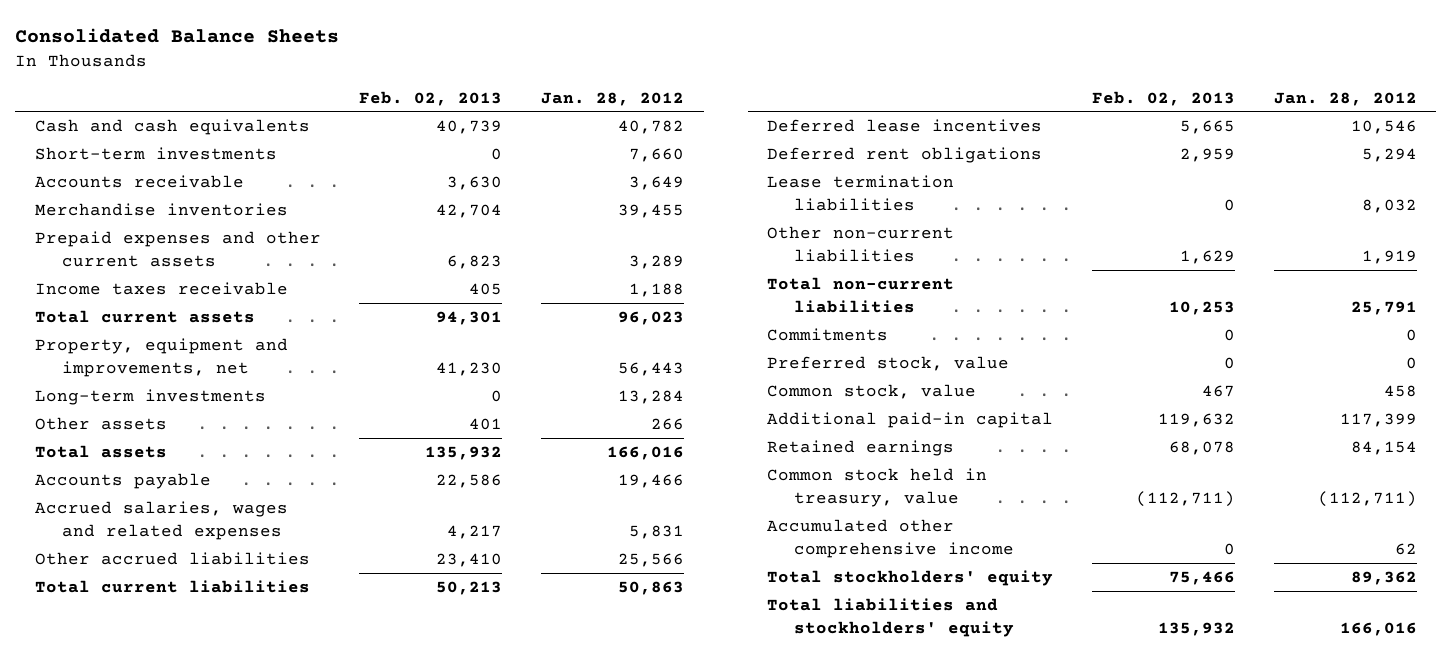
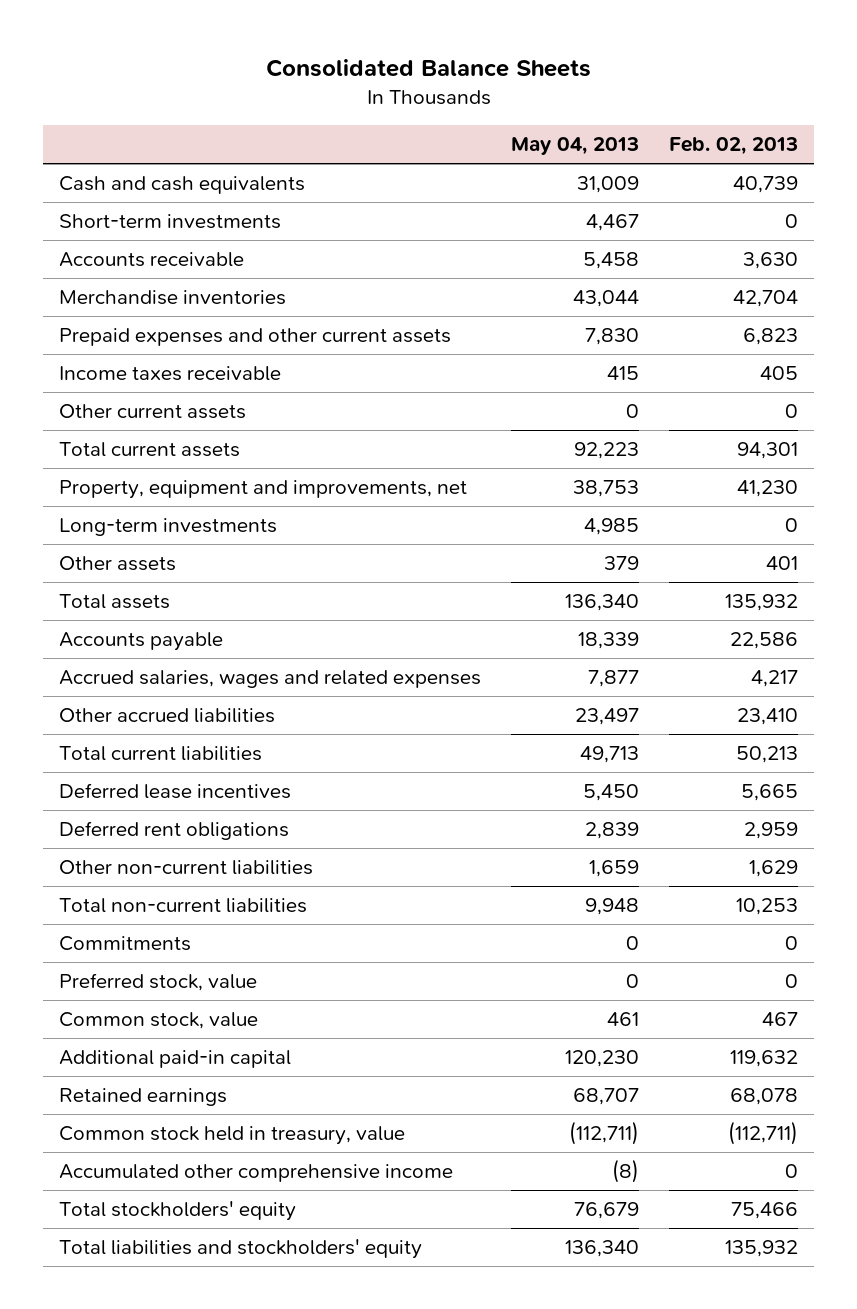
- | Feb. 02, 2013 | Jan. 28, 2012
+ | May 04, 2013 | Feb. 02, 2013
+ Other current assets | 0 | 0
- Lease termination liabilities | 0 | 8,032

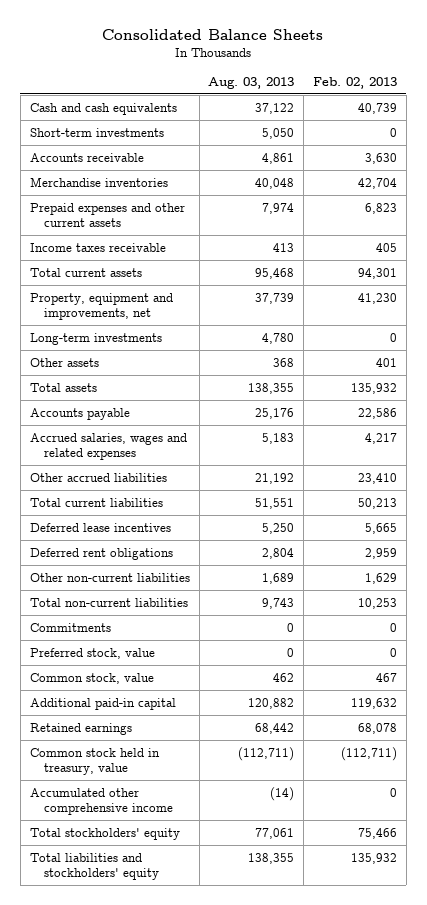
- | May 04, 2013 | Feb. 02, 2013
+ | Aug. 03, 2013 | Feb. 02, 2013
- Other current assets | 0 | 0

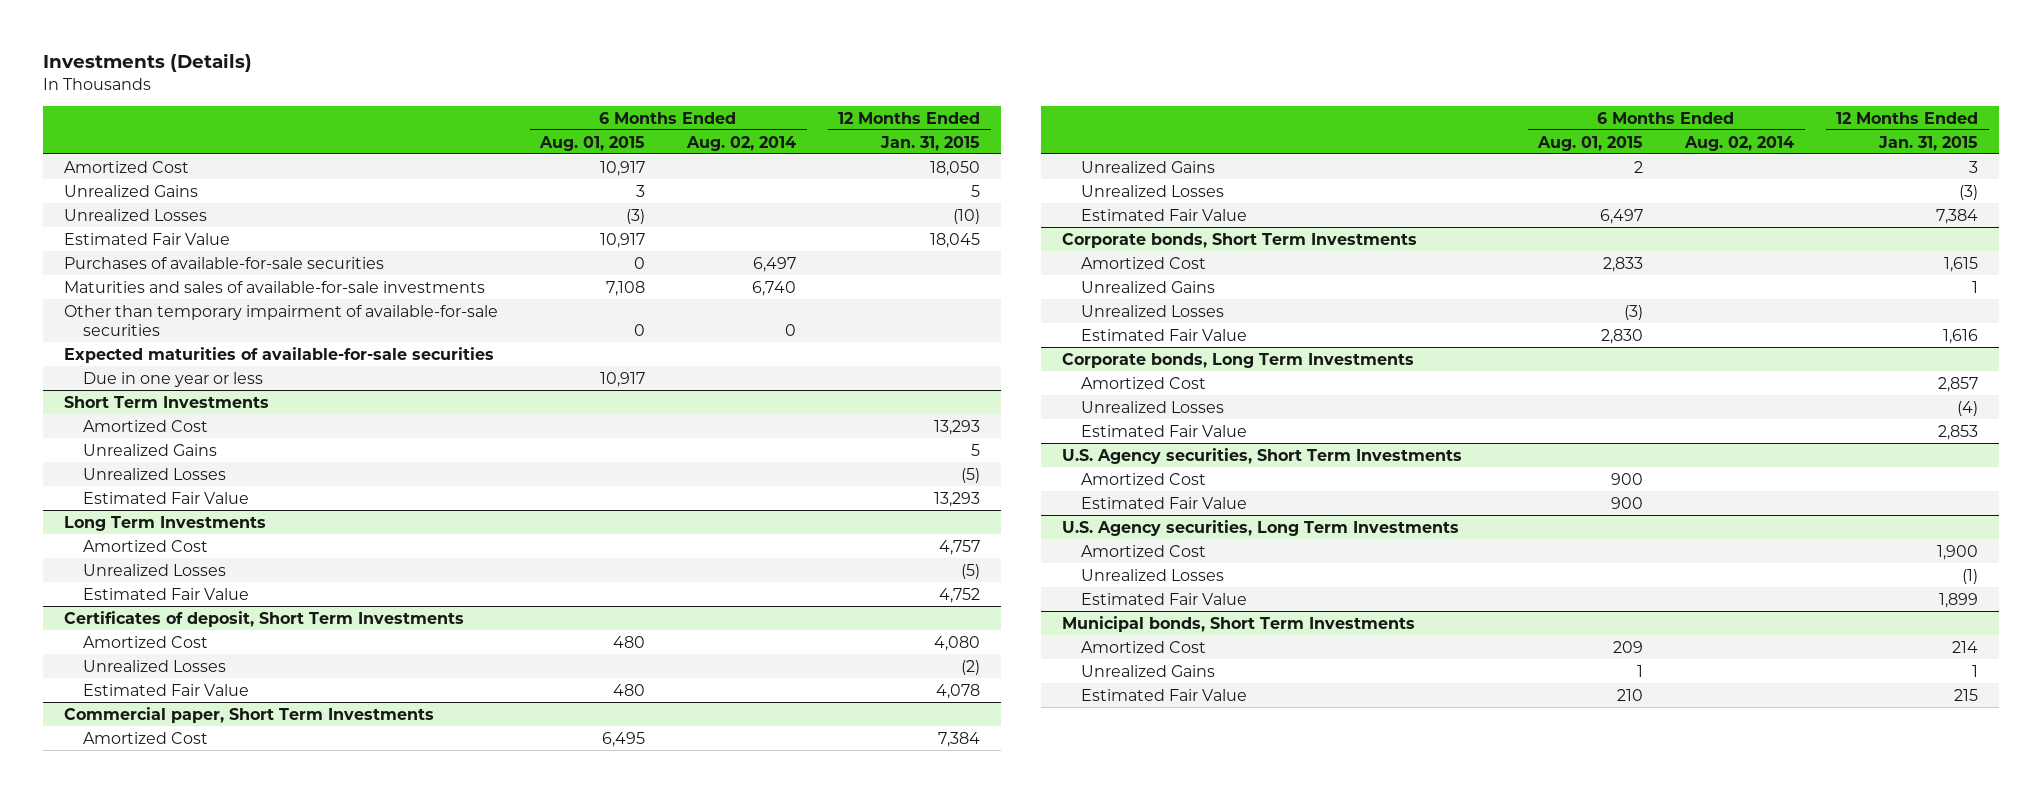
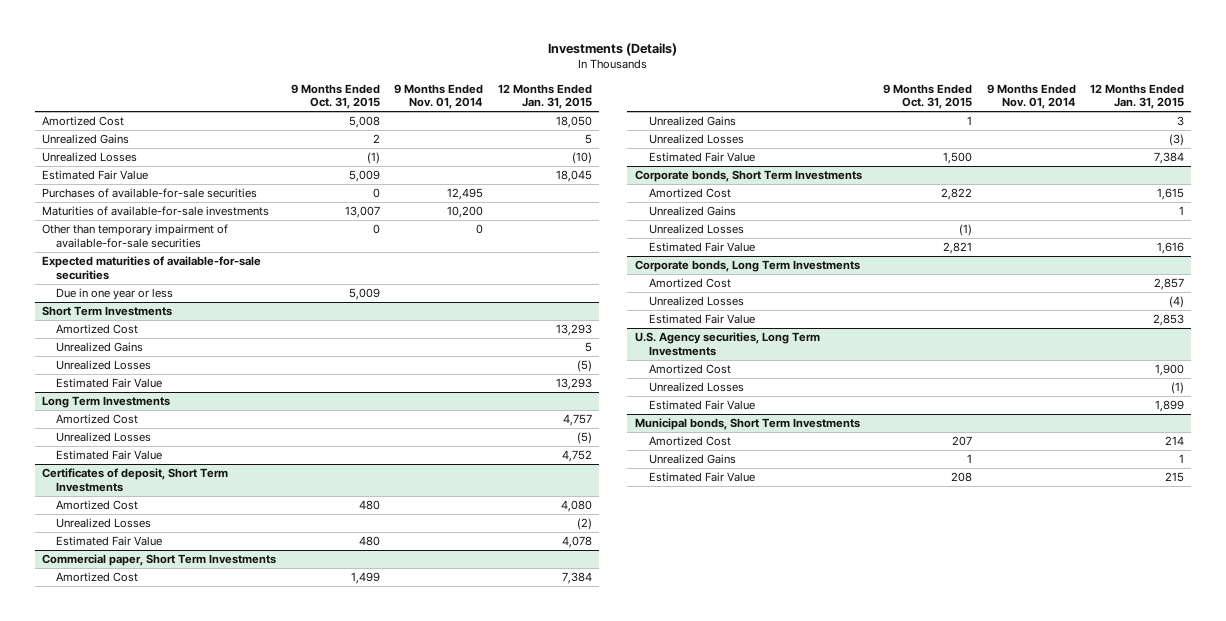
- | 6 Months Ended Aug. 01, 2015 | 6 Months Ended Aug. 02, 2014 | 12 Months Ended Jan. 31, 2015
+ | 9 Months Ended Oct. 31, 2015 | 9 Months Ended Nov. 01, 2014 | 12 Months Ended Jan. 31, 2015
- Maturities and sales of available-for-sale investments | 7,108 | 6,740 |
+ Maturities of available-for-sale investments | 13,007 | 10,200 |
- U.S. Agency securities, Short Term Investments
- Amortized Cost | 900 | |
- Estimated Fair Value | 900 | |

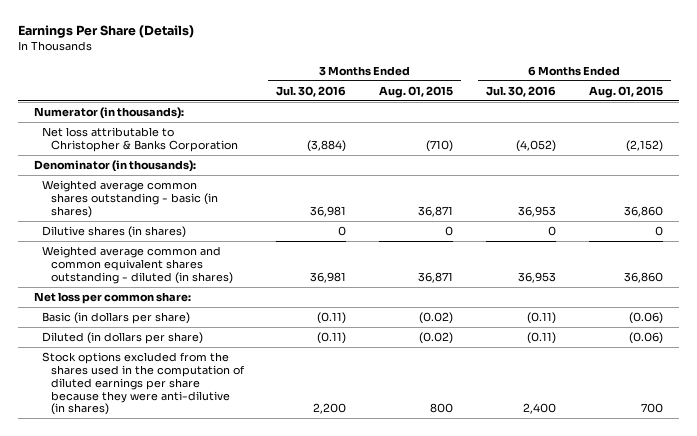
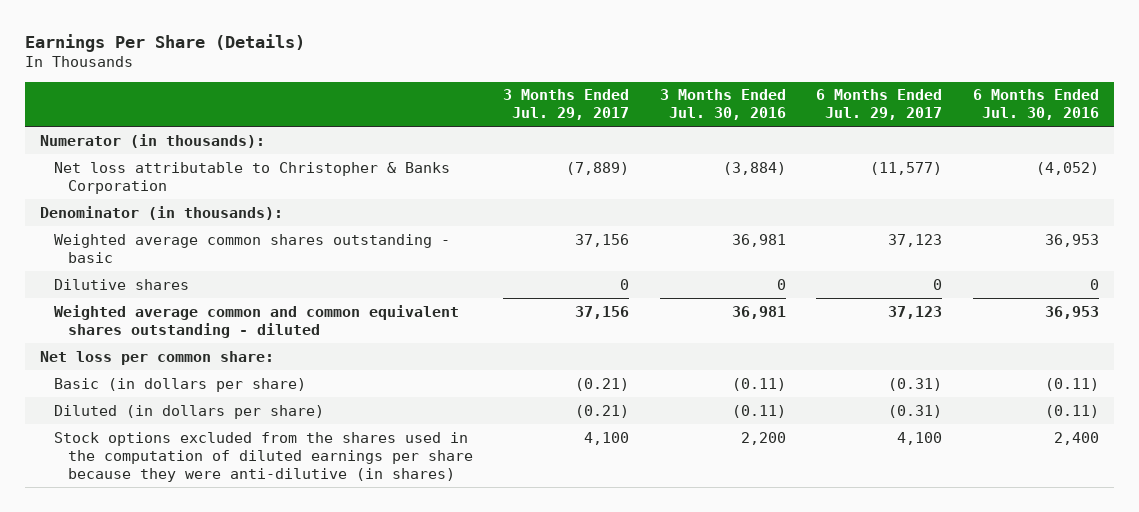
- | 3 Months Ended Jul. 30, 2016 | 3 Months Ended Aug. 01, 2015 | 6 Months Ended Jul. 30, 2016 | 6 Months Ended Aug. 01, 2015
+ | 3 Months Ended Jul. 29, 2017 | 3 Months Ended Jul. 30, 2016 | 6 Months Ended Jul. 29, 2017 | 6 Months Ended Jul. 30, 2016
- Weighted average common shares outstanding - basic (in shares) | 36,981 | 36,871 | 36,953 | 36,860
- Dilutive shares (in shares) | 0 | 0 | 0 | 0
- Weighted average common and common equivalent shares outstanding - diluted (in shares) | 36,981 | 36,871 | 36,953 | 36,860
+ Weighted average common shares outstanding - basic | 37,156 | 36,981 | 37,123 | 36,953
+ Dilutive shares | 0 | 0 | 0 | 0
+ Weighted average common and common equivalent shares outstanding - diluted | 37,156 | 36,981 | 37,123 | 36,953

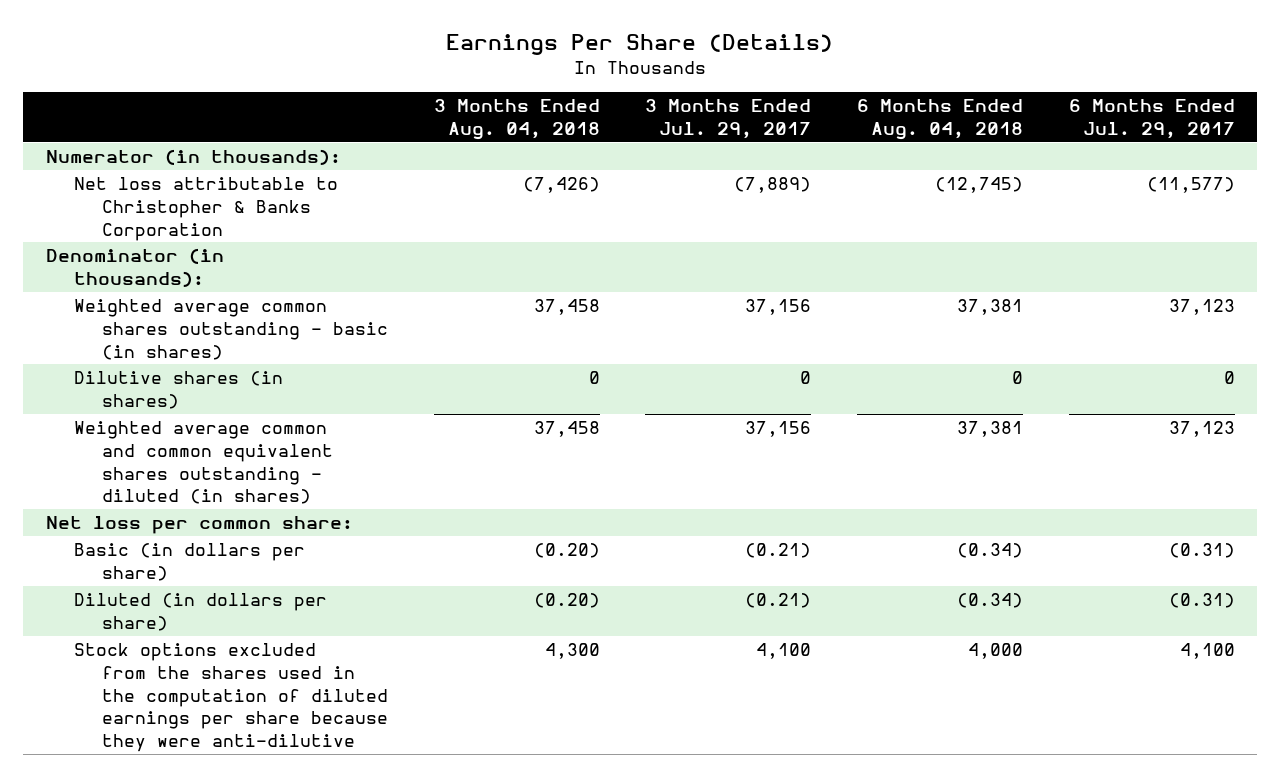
- | 3 Months Ended Jul. 29, 2017 | 3 Months Ended Jul. 30, 2016 | 6 Months Ended Jul. 29, 2017 | 6 Months Ended Jul. 30, 2016
+ | 3 Months Ended Aug. 04, 2018 | 3 Months Ended Jul. 29, 2017 | 6 Months Ended Aug. 04, 2018 | 6 Months Ended Jul. 29, 2017
- Weighted average common shares outstanding - basic | 37,156 | 36,981 | 37,123 | 36,953
- Dilutive shares | 0 | 0 | 0 | 0
- Weighted average common and common equivalent shares outstanding - diluted | 37,156 | 36,981 | 37,123 | 36,953
+ Weighted average common shares outstanding - basic (in shares) | 37,458 | 37,156 | 37,381 | 37,123
+ Dilutive shares (in shares) | 0 | 0 | 0 | 0
+ Weighted average common and common equivalent shares outstanding - diluted (in shares) | 37,458 | 37,156 | 37,381 | 37,123
- Stock options excluded from the shares used in the computation of diluted earnings per share because they were anti-dilutive (in shares) | 4,100 | 2,200 | 4,100 | 2,400
+ Stock options excluded from the shares used in the computation of diluted earnings per share because they were anti-dilutive | 4,300 | 4,100 | 4,000 | 4,100

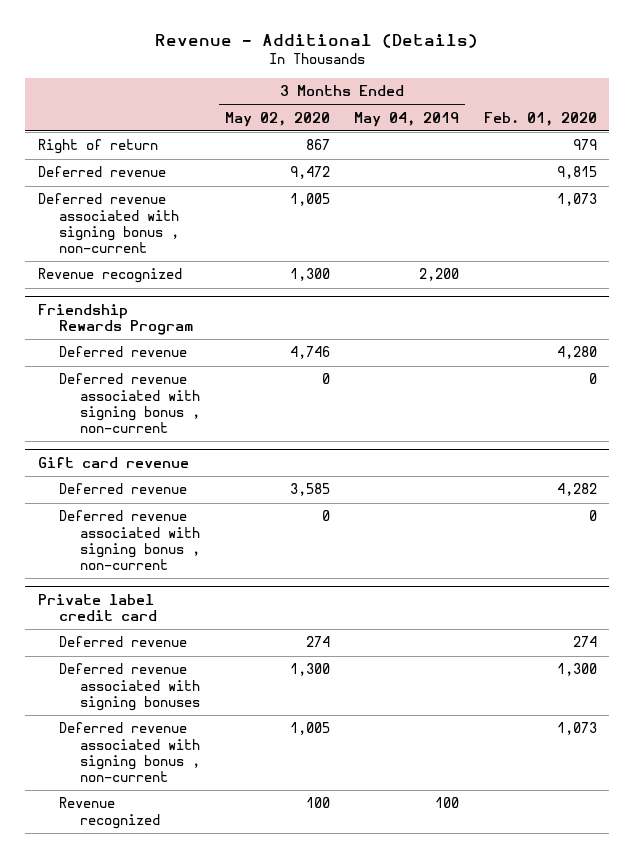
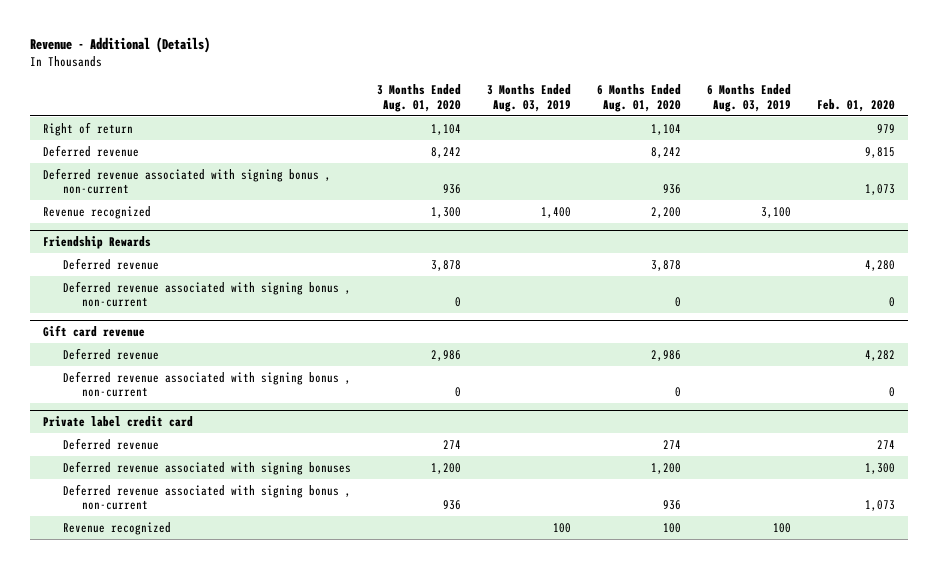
- | 3 Months Ended May 02, 2020 | 3 Months Ended May 04, 2019 | Feb. 01, 2020
+ | 3 Months Ended Aug. 01, 2020 | 3 Months Ended Aug. 03, 2019 | 6 Months Ended Aug. 01, 2020 | 6 Months Ended Aug. 03, 2019 | Feb. 01, 2020
- Friendship Rewards Program
+ Friendship Rewards

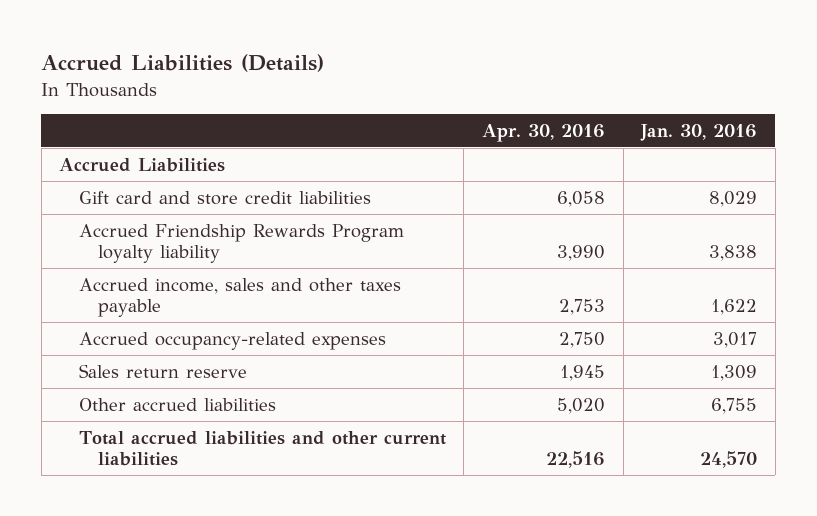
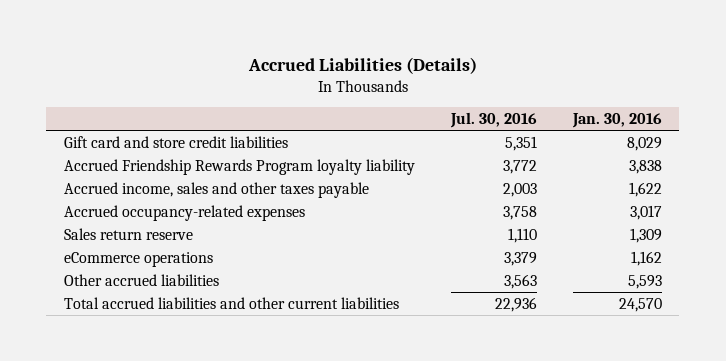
- | Apr. 30, 2016 | Jan. 30, 2016
+ | Jul. 30, 2016 | Jan. 30, 2016
- Accrued Liabilities
- Other accrued liabilities | 5,020 | 6,755
+ eCommerce operations | 3,379 | 1,162
+ Other accrued liabilities | 3,563 | 5,593

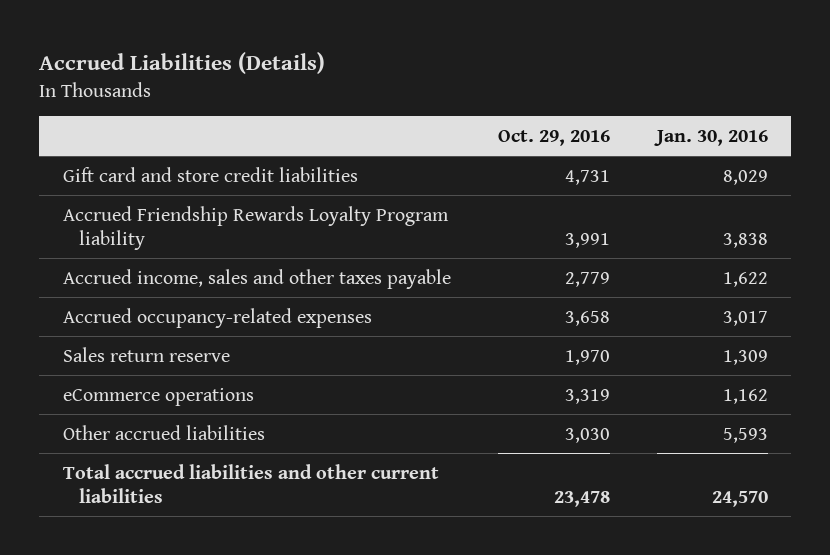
- | Jul. 30, 2016 | Jan. 30, 2016
+ | Oct. 29, 2016 | Jan. 30, 2016
- Accrued Friendship Rewards Program loyalty liability | 3,772 | 3,838
+ Accrued Friendship Rewards Loyalty Program liability | 3,991 | 3,838

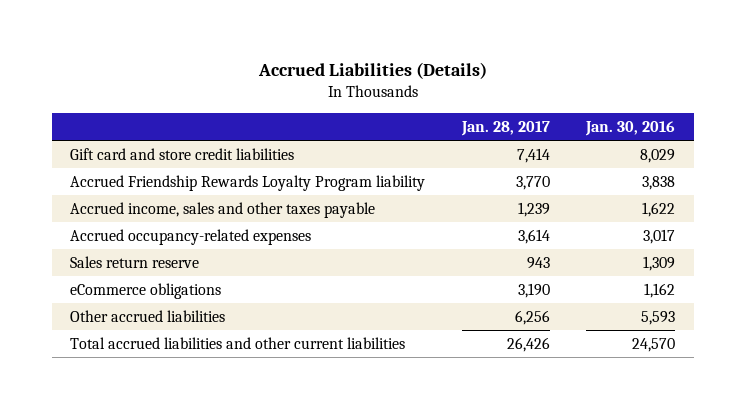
- | Oct. 29, 2016 | Jan. 30, 2016
+ | Jan. 28, 2017 | Jan. 30, 2016
- eCommerce operations | 3,319 | 1,162
+ eCommerce obligations | 3,190 | 1,162

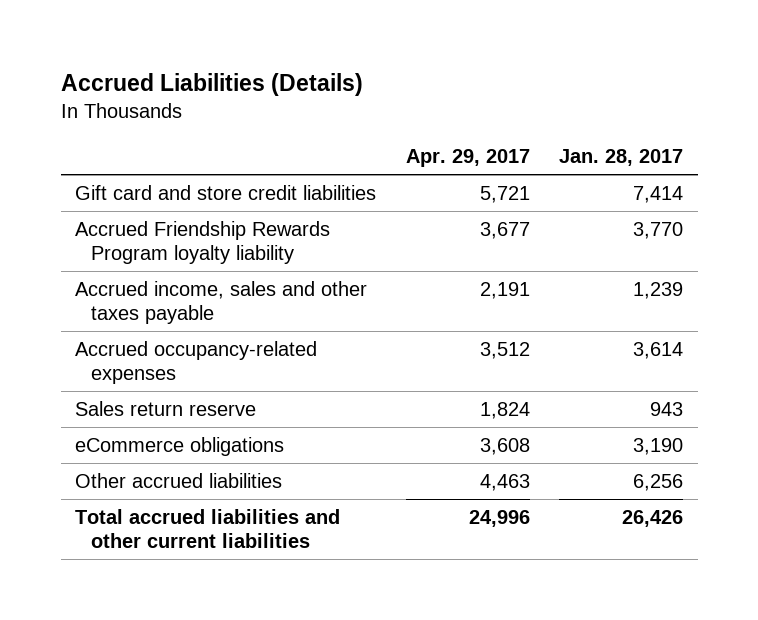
- | Jan. 28, 2017 | Jan. 30, 2016
+ | Apr. 29, 2017 | Jan. 28, 2017
- Accrued Friendship Rewards Loyalty Program liability | 3,770 | 3,838
+ Accrued Friendship Rewards Program loyalty liability | 3,677 | 3,770

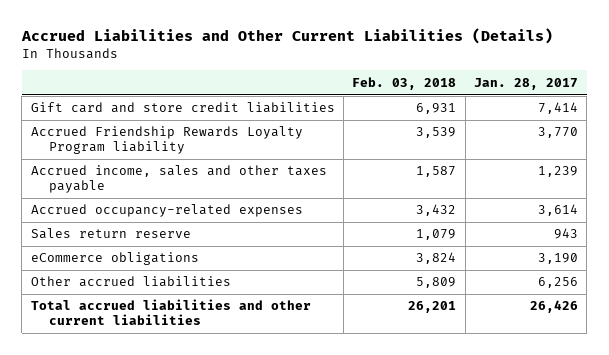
- Accrued Liabilities (Details)
+ Accrued Liabilities and Other Current Liabilities (Details)
- | Apr. 29, 2017 | Jan. 28, 2017
+ | Feb. 03, 2018 | Jan. 28, 2017
- Accrued Friendship Rewards Program loyalty liability | 3,677 | 3,770
+ Accrued Friendship Rewards Loyalty Program liability | 3,539 | 3,770

